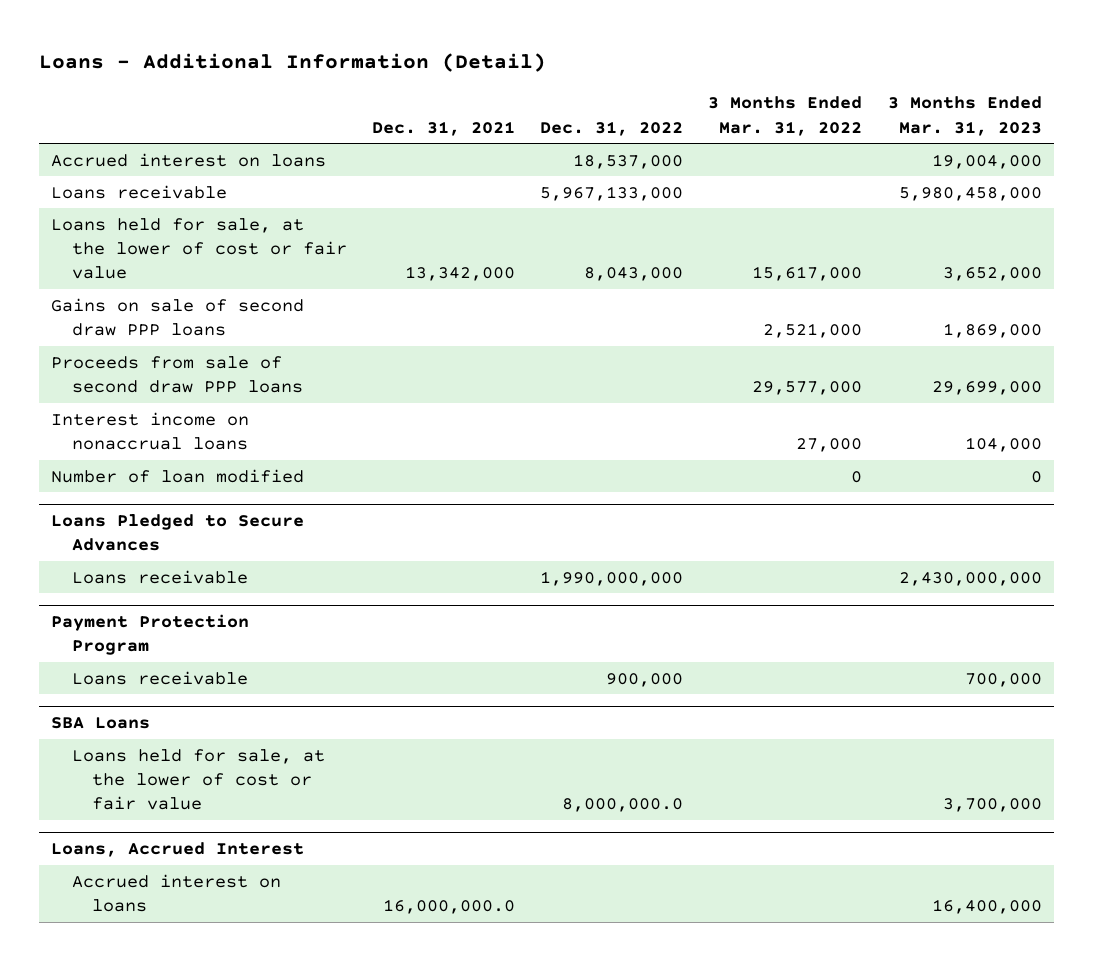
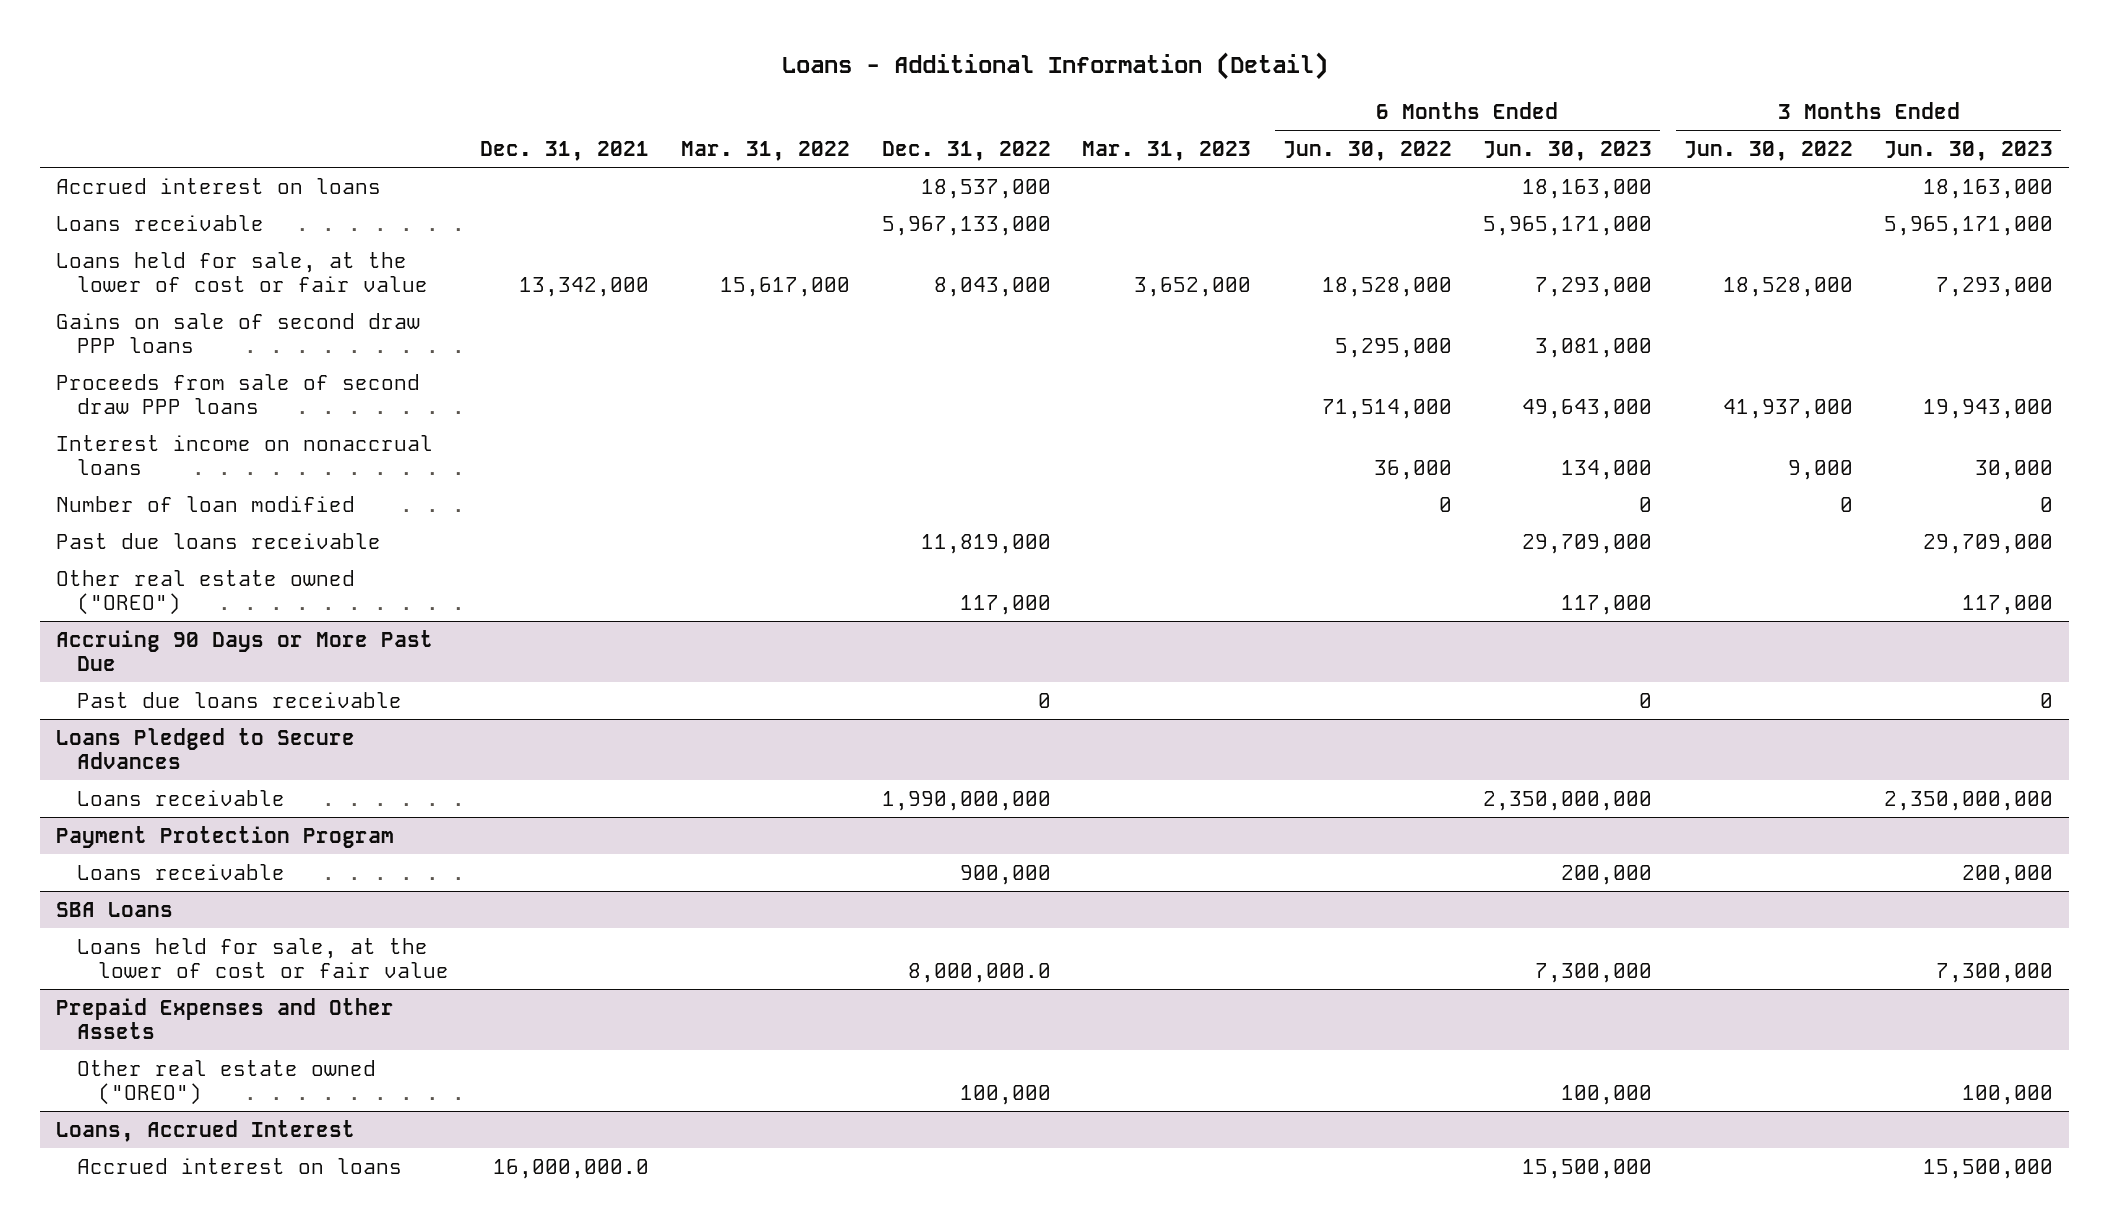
- | Dec. 31, 2021 | Dec. 31, 2022 | 3 Months Ended Mar. 31, 2022 | 3 Months Ended Mar. 31, 2023
+ | Dec. 31, 2021 | Mar. 31, 2022 | Dec. 31, 2022 | Mar. 31, 2023 | 6 Months Ended Jun. 30, 2022 | 6 Months Ended Jun. 30, 2023 | 3 Months Ended Jun. 30, 2022 | 3 Months Ended Jun. 30, 2023
+ Past due loans receivable | | | 11,819,000 | | | 29,709,000 | | 29,709,000
+ Other real estate owned ("OREO") | | | 117,000 | | | 117,000 | | 117,000
+ Accruing 90 Days or More Past Due
+ Past due loans receivable | | | 0 | | | 0 | | 0
+ Prepaid Expenses and Other Assets
+ Other real estate owned ("OREO") | | | 100,000 | | | 100,000 | | 100,000

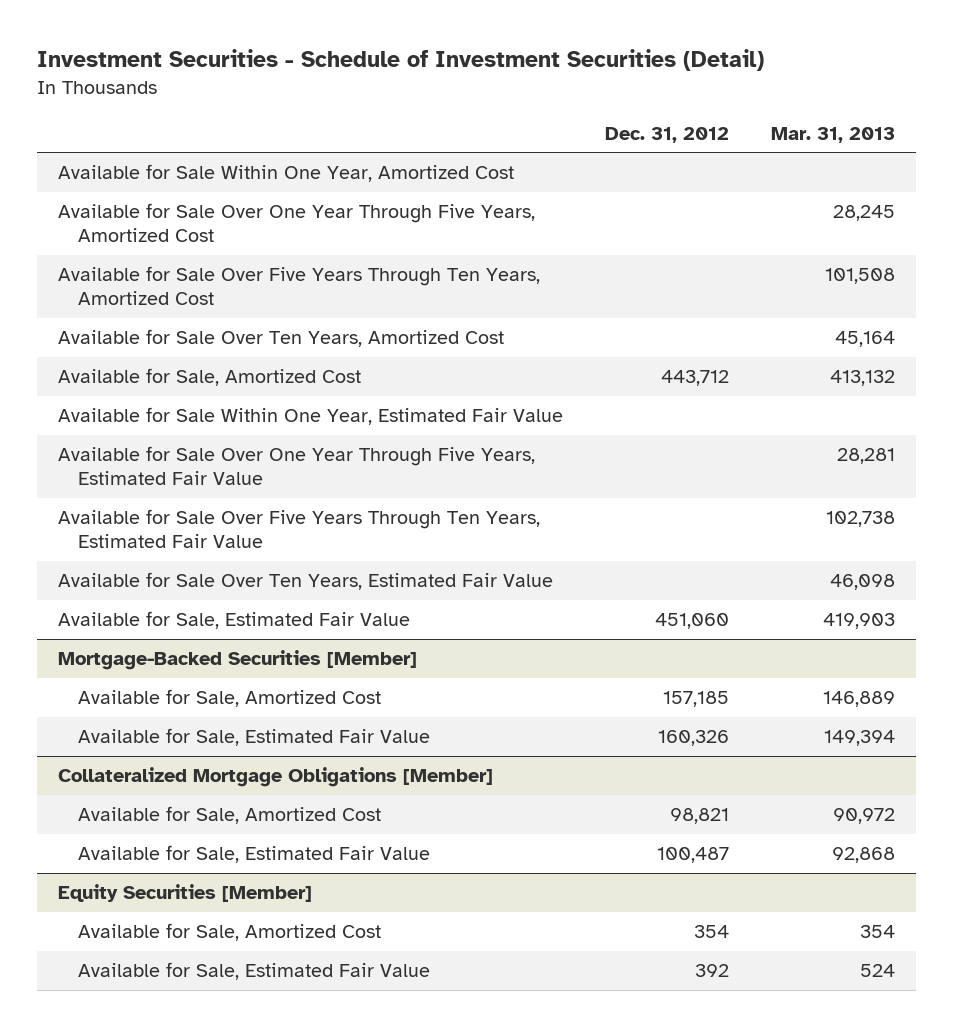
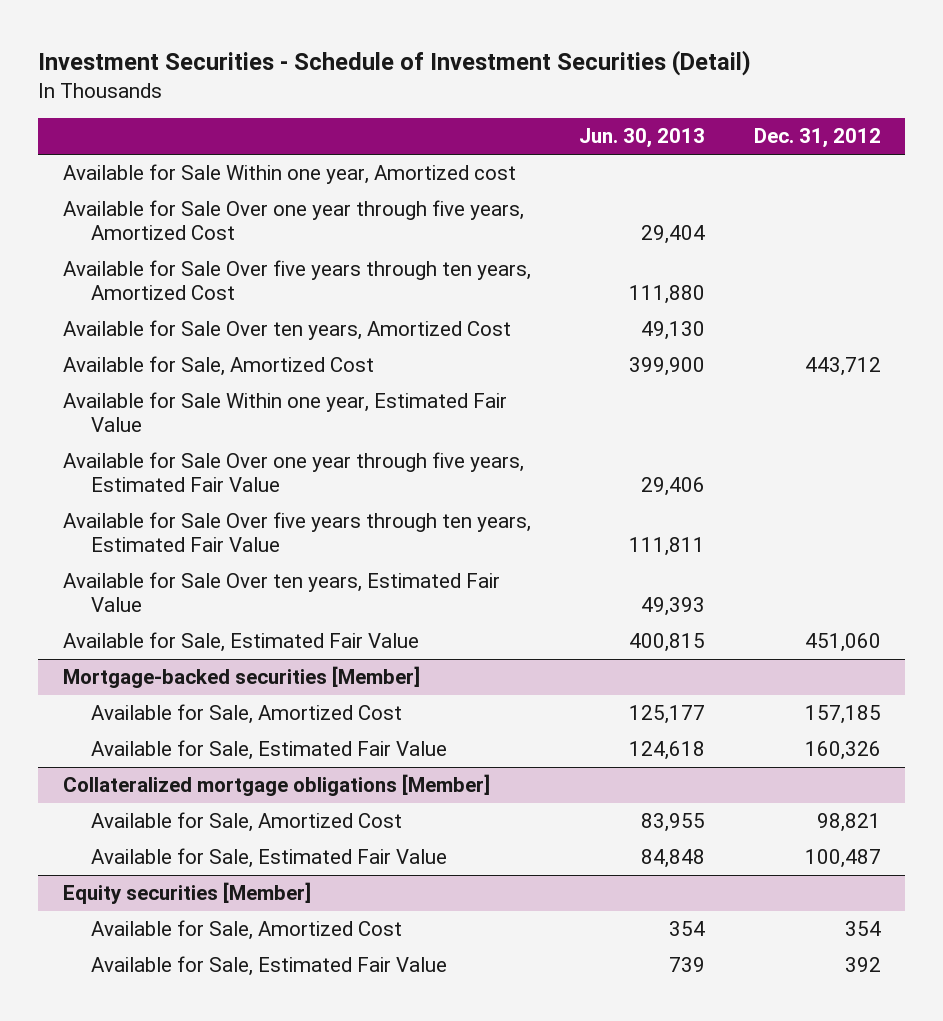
- | Dec. 31, 2012 | Mar. 31, 2013
+ | Jun. 30, 2013 | Dec. 31, 2012
- Available for Sale Within One Year, Amortized Cost
- Available for Sale Over One Year Through Five Years, Amortized Cost | | 28,245
- Available for Sale Over Five Years Through Ten Years, Amortized Cost | | 101,508
- Available for Sale Over Ten Years, Amortized Cost | | 45,164
+ Available for Sale Within one year, Amortized cost
+ Available for Sale Over one year through five years, Amortized Cost | 29,404 |
+ Available for Sale Over five years through ten years, Amortized Cost | 111,880 |
+ Available for Sale Over ten years, Amortized Cost | 49,130 |
- Available for Sale Within One Year, Estimated Fair Value
- Available for Sale Over One Year Through Five Years, Estimated Fair Value | | 28,281
- Available for Sale Over Five Years Through Ten Years, Estimated Fair Value | | 102,738
- Available for Sale Over Ten Years, Estimated Fair Value | | 46,098
+ Available for Sale Within one year, Estimated Fair Value
+ Available for Sale Over one year through five years, Estimated Fair Value | 29,406 |
+ Available for Sale Over five years through ten years, Estimated Fair Value | 111,811 |
+ Available for Sale Over ten years, Estimated Fair Value | 49,393 |
- Mortgage-Backed Securities [Member]
+ Mortgage-backed securities [Member]
- Collateralized Mortgage Obligations [Member]
+ Collateralized mortgage obligations [Member]
- Equity Securities [Member]
+ Equity securities [Member]

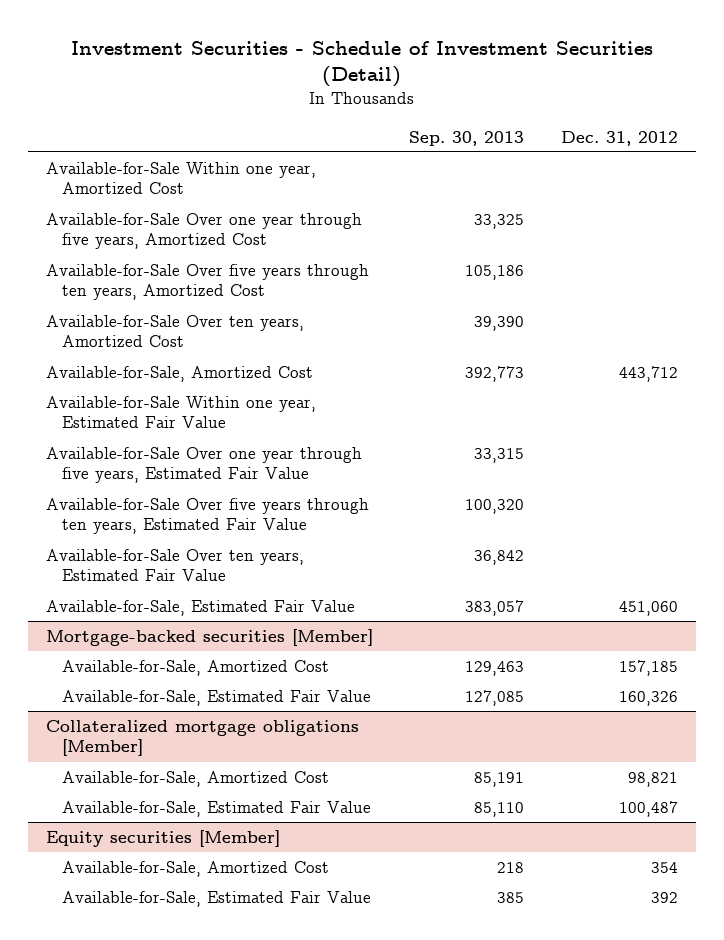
- | Jun. 30, 2013 | Dec. 31, 2012
+ | Sep. 30, 2013 | Dec. 31, 2012
- Available for Sale Within one year, Amortized cost
- Available for Sale Over one year through five years, Amortized Cost | 29,404 |
- Available for Sale Over five years through ten years, Amortized Cost | 111,880 |
- Available for Sale Over ten years, Amortized Cost | 49,130 |
- Available for Sale, Amortized Cost | 399,900 | 443,712
- Available for Sale Within one year, Estimated Fair Value
- Available for Sale Over one year through five years, Estimated Fair Value | 29,406 |
- Available for Sale Over five years through ten years, Estimated Fair Value | 111,811 |
- Available for Sale Over ten years, Estimated Fair Value | 49,393 |
- Available for Sale, Estimated Fair Value | 400,815 | 451,060
+ Available-for-Sale Within one year, Amortized Cost
+ Available-for-Sale Over one year through five years, Amortized Cost | 33,325 |
+ Available-for-Sale Over five years through ten years, Amortized Cost | 105,186 |
+ Available-for-Sale Over ten years, Amortized Cost | 39,390 |
+ Available-for-Sale, Amortized Cost | 392,773 | 443,712
+ Available-for-Sale Within one year, Estimated Fair Value
+ Available-for-Sale Over one year through five years, Estimated Fair Value | 33,315 |
+ Available-for-Sale Over five years through ten years, Estimated Fair Value | 100,320 |
+ Available-for-Sale Over ten years, Estimated Fair Value | 36,842 |
+ Available-for-Sale, Estimated Fair Value | 383,057 | 451,060
@ Mortgage-backed securities [Member]
- Available for Sale, Amortized Cost | 125,177 | 157,185
- Available for Sale, Estimated Fair Value | 124,618 | 160,326
+ Available-for-Sale, Amortized Cost | 129,463 | 157,185
+ Available-for-Sale, Estimated Fair Value | 127,085 | 160,326
@ Collateralized mortgage obligations [Member]
- Available for Sale, Amortized Cost | 83,955 | 98,821
- Available for Sale, Estimated Fair Value | 84,848 | 100,487
+ Available-for-Sale, Amortized Cost | 85,191 | 98,821
+ Available-for-Sale, Estimated Fair Value | 85,110 | 100,487
@ Equity securities [Member]
- Available for Sale, Amortized Cost | 354 | 354
- Available for Sale, Estimated Fair Value | 739 | 392
+ Available-for-Sale, Amortized Cost | 218 | 354
+ Available-for-Sale, Estimated Fair Value | 385 | 392

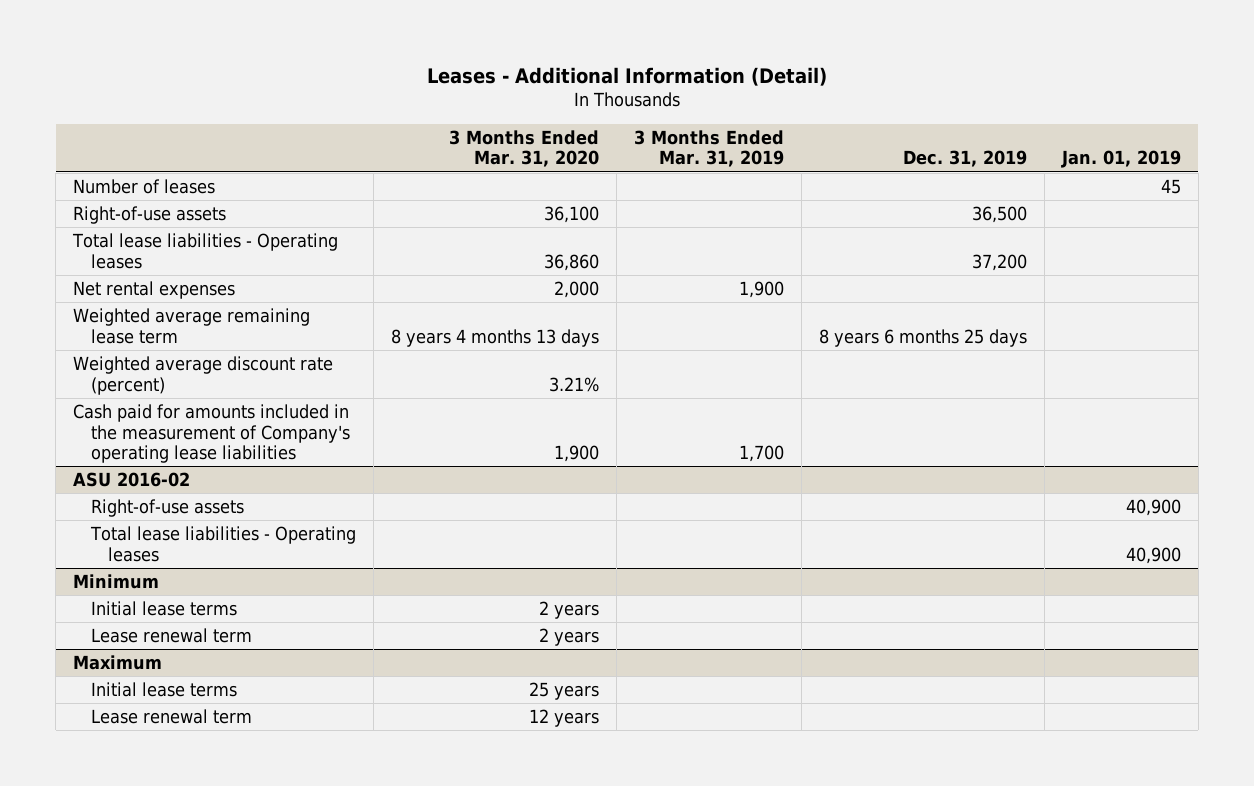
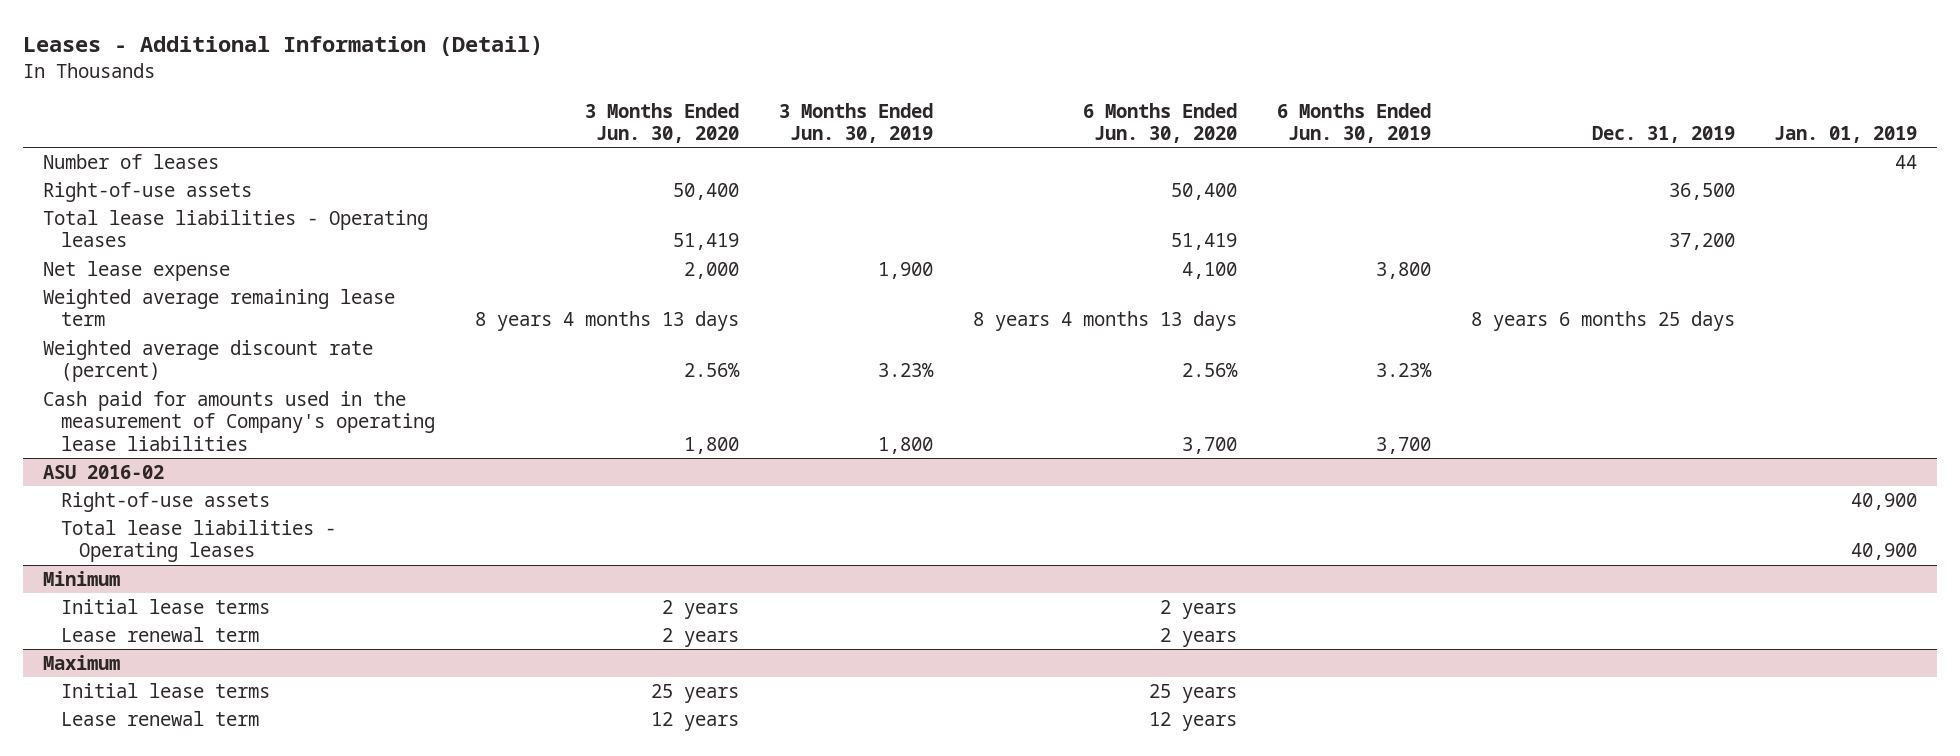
- | 3 Months Ended Mar. 31, 2020 | 3 Months Ended Mar. 31, 2019 | Dec. 31, 2019 | Jan. 01, 2019
+ | 3 Months Ended Jun. 30, 2020 | 3 Months Ended Jun. 30, 2019 | 6 Months Ended Jun. 30, 2020 | 6 Months Ended Jun. 30, 2019 | Dec. 31, 2019 | Jan. 01, 2019
- Number of leases | | | | 45
+ Number of leases | | | | | | 44
- Net rental expenses | 2,000 | 1,900 | |
+ Net lease expense | 2,000 | 1,900 | 4,100 | 3,800 | |
- Cash paid for amounts included in the measurement of Company's operating lease liabilities | 1,900 | 1,700 | |
+ Cash paid for amounts used in the measurement of Company's operating lease liabilities | 1,800 | 1,800 | 3,700 | 3,700 | |

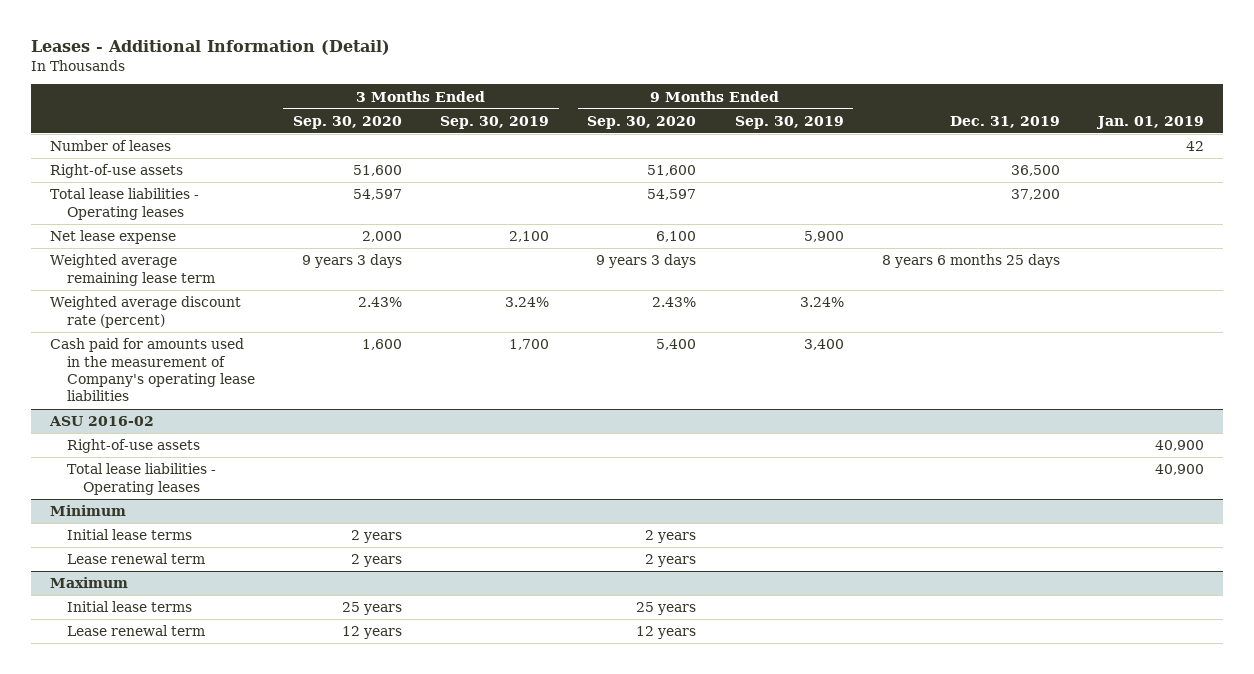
- | 3 Months Ended Jun. 30, 2020 | 3 Months Ended Jun. 30, 2019 | 6 Months Ended Jun. 30, 2020 | 6 Months Ended Jun. 30, 2019 | Dec. 31, 2019 | Jan. 01, 2019
+ | 3 Months Ended Sep. 30, 2020 | 3 Months Ended Sep. 30, 2019 | 9 Months Ended Sep. 30, 2020 | 9 Months Ended Sep. 30, 2019 | Dec. 31, 2019 | Jan. 01, 2019
- Number of leases | | | | | | 44
+ Number of leases | | | | | | 42

